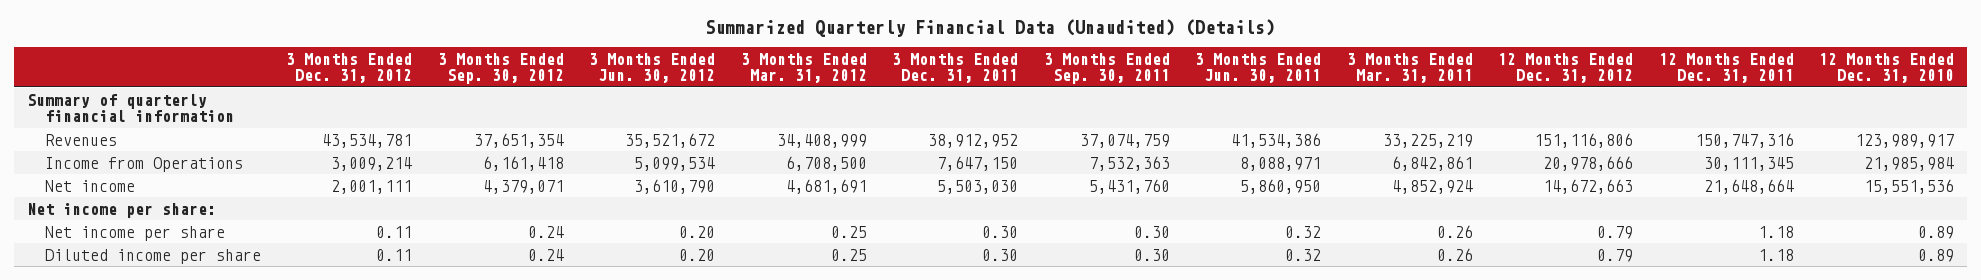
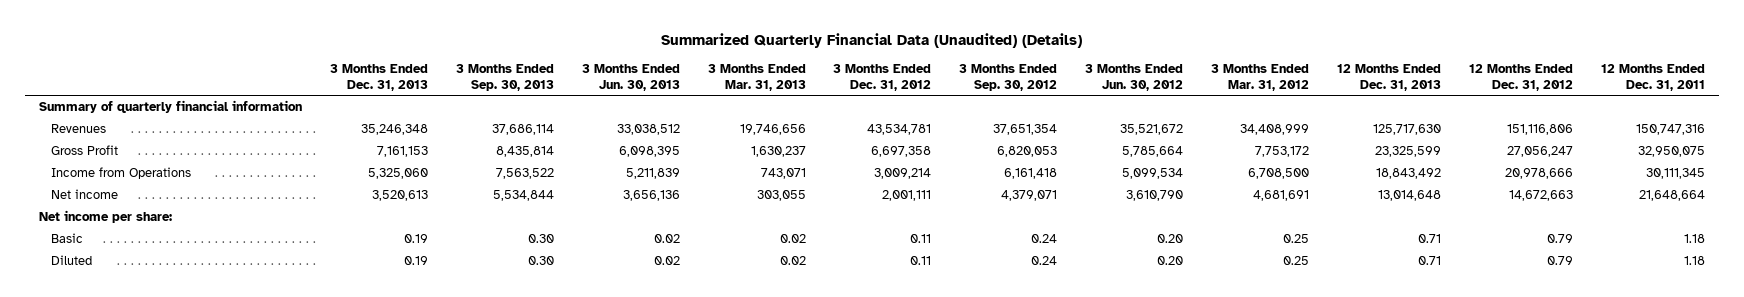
- | 3 Months Ended Dec. 31, 2012 | 3 Months Ended Sep. 30, 2012 | 3 Months Ended Jun. 30, 2012 | 3 Months Ended Mar. 31, 2012 | 3 Months Ended Dec. 31, 2011 | 3 Months Ended Sep. 30, 2011 | 3 Months Ended Jun. 30, 2011 | 3 Months Ended Mar. 31, 2011 | 12 Months Ended Dec. 31, 2012 | 12 Months Ended Dec. 31, 2011 | 12 Months Ended Dec. 31, 2010
+ | 3 Months Ended Dec. 31, 2013 | 3 Months Ended Sep. 30, 2013 | 3 Months Ended Jun. 30, 2013 | 3 Months Ended Mar. 31, 2013 | 3 Months Ended Dec. 31, 2012 | 3 Months Ended Sep. 30, 2012 | 3 Months Ended Jun. 30, 2012 | 3 Months Ended Mar. 31, 2012 | 12 Months Ended Dec. 31, 2013 | 12 Months Ended Dec. 31, 2012 | 12 Months Ended Dec. 31, 2011
+ Gross Profit | 7,161,153 | 8,435,814 | 6,098,395 | 1,630,237 | 6,697,358 | 6,820,053 | 5,785,664 | 7,753,172 | 23,325,599 | 27,056,247 | 32,950,075
- Net income per share | 0.11 | 0.24 | 0.20 | 0.25 | 0.30 | 0.30 | 0.32 | 0.26 | 0.79 | 1.18 | 0.89
- Diluted income per share | 0.11 | 0.24 | 0.20 | 0.25 | 0.30 | 0.30 | 0.32 | 0.26 | 0.79 | 1.18 | 0.89
+ Basic | 0.19 | 0.30 | 0.02 | 0.02 | 0.11 | 0.24 | 0.20 | 0.25 | 0.71 | 0.79 | 1.18
+ Diluted | 0.19 | 0.30 | 0.02 | 0.02 | 0.11 | 0.24 | 0.20 | 0.25 | 0.71 | 0.79 | 1.18

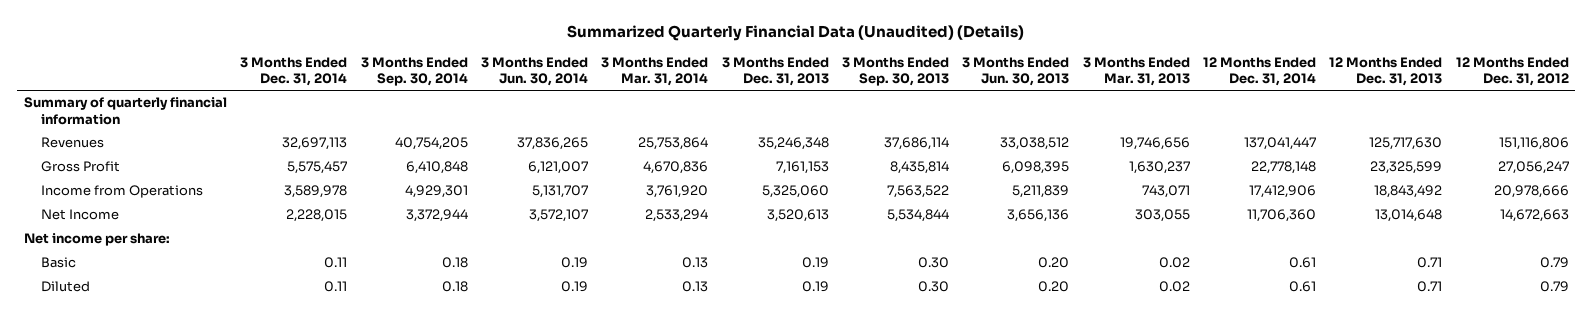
- | 3 Months Ended Dec. 31, 2013 | 3 Months Ended Sep. 30, 2013 | 3 Months Ended Jun. 30, 2013 | 3 Months Ended Mar. 31, 2013 | 3 Months Ended Dec. 31, 2012 | 3 Months Ended Sep. 30, 2012 | 3 Months Ended Jun. 30, 2012 | 3 Months Ended Mar. 31, 2012 | 12 Months Ended Dec. 31, 2013 | 12 Months Ended Dec. 31, 2012 | 12 Months Ended Dec. 31, 2011
+ | 3 Months Ended Dec. 31, 2014 | 3 Months Ended Sep. 30, 2014 | 3 Months Ended Jun. 30, 2014 | 3 Months Ended Mar. 31, 2014 | 3 Months Ended Dec. 31, 2013 | 3 Months Ended Sep. 30, 2013 | 3 Months Ended Jun. 30, 2013 | 3 Months Ended Mar. 31, 2013 | 12 Months Ended Dec. 31, 2014 | 12 Months Ended Dec. 31, 2013 | 12 Months Ended Dec. 31, 2012
- Net income | 3,520,613 | 5,534,844 | 3,656,136 | 303,055 | 2,001,111 | 4,379,071 | 3,610,790 | 4,681,691 | 13,014,648 | 14,672,663 | 21,648,664
+ Net Income | 2,228,015 | 3,372,944 | 3,572,107 | 2,533,294 | 3,520,613 | 5,534,844 | 3,656,136 | 303,055 | 11,706,360 | 13,014,648 | 14,672,663
- Basic | 0.19 | 0.30 | 0.02 | 0.02 | 0.11 | 0.24 | 0.20 | 0.25 | 0.71 | 0.79 | 1.18
- Diluted | 0.19 | 0.30 | 0.02 | 0.02 | 0.11 | 0.24 | 0.20 | 0.25 | 0.71 | 0.79 | 1.18
+ Basic | 0.11 | 0.18 | 0.19 | 0.13 | 0.19 | 0.30 | 0.20 | 0.02 | 0.61 | 0.71 | 0.79
+ Diluted | 0.11 | 0.18 | 0.19 | 0.13 | 0.19 | 0.30 | 0.20 | 0.02 | 0.61 | 0.71 | 0.79

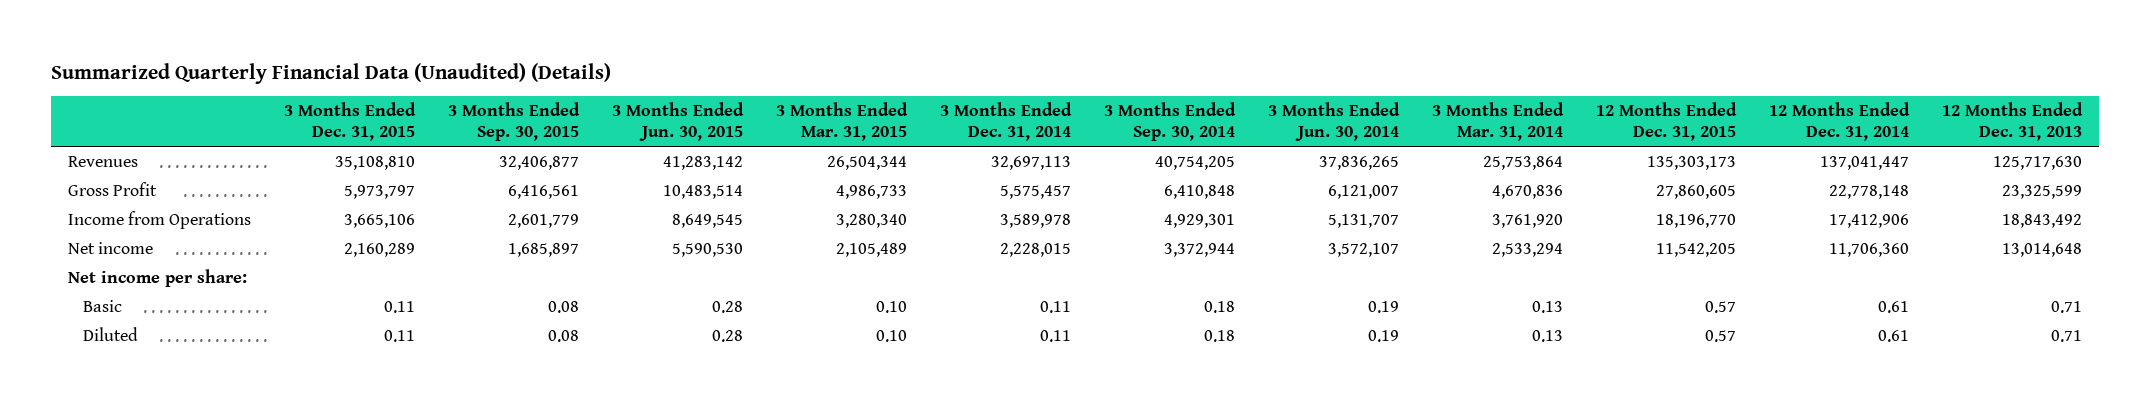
- | 3 Months Ended Dec. 31, 2014 | 3 Months Ended Sep. 30, 2014 | 3 Months Ended Jun. 30, 2014 | 3 Months Ended Mar. 31, 2014 | 3 Months Ended Dec. 31, 2013 | 3 Months Ended Sep. 30, 2013 | 3 Months Ended Jun. 30, 2013 | 3 Months Ended Mar. 31, 2013 | 12 Months Ended Dec. 31, 2014 | 12 Months Ended Dec. 31, 2013 | 12 Months Ended Dec. 31, 2012
+ | 3 Months Ended Dec. 31, 2015 | 3 Months Ended Sep. 30, 2015 | 3 Months Ended Jun. 30, 2015 | 3 Months Ended Mar. 31, 2015 | 3 Months Ended Dec. 31, 2014 | 3 Months Ended Sep. 30, 2014 | 3 Months Ended Jun. 30, 2014 | 3 Months Ended Mar. 31, 2014 | 12 Months Ended Dec. 31, 2015 | 12 Months Ended Dec. 31, 2014 | 12 Months Ended Dec. 31, 2013
- Summary of quarterly financial information
- Net Income | 2,228,015 | 3,372,944 | 3,572,107 | 2,533,294 | 3,520,613 | 5,534,844 | 3,656,136 | 303,055 | 11,706,360 | 13,014,648 | 14,672,663
+ Net income | 2,160,289 | 1,685,897 | 5,590,530 | 2,105,489 | 2,228,015 | 3,372,944 | 3,572,107 | 2,533,294 | 11,542,205 | 11,706,360 | 13,014,648

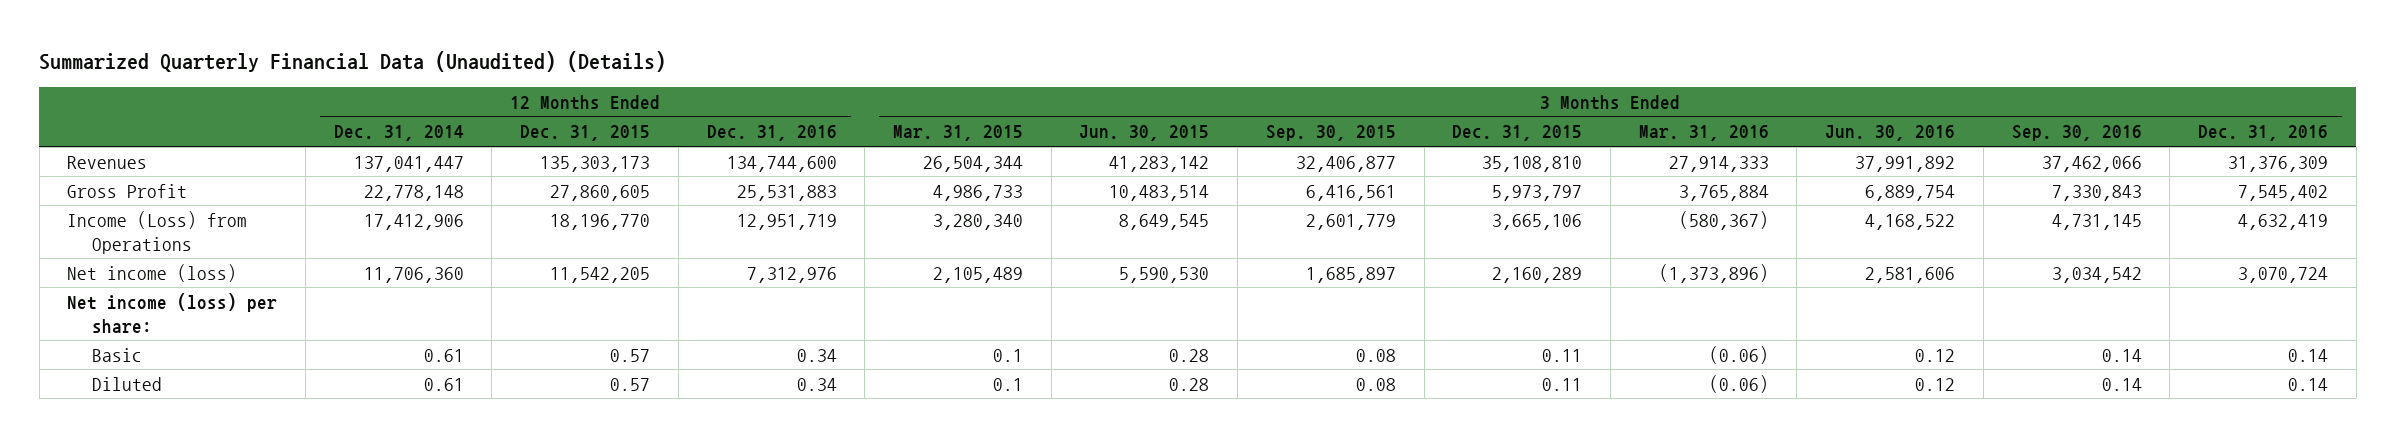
- | 3 Months Ended Dec. 31, 2015 | 3 Months Ended Sep. 30, 2015 | 3 Months Ended Jun. 30, 2015 | 3 Months Ended Mar. 31, 2015 | 3 Months Ended Dec. 31, 2014 | 3 Months Ended Sep. 30, 2014 | 3 Months Ended Jun. 30, 2014 | 3 Months Ended Mar. 31, 2014 | 12 Months Ended Dec. 31, 2015 | 12 Months Ended Dec. 31, 2014 | 12 Months Ended Dec. 31, 2013
+ | 12 Months Ended Dec. 31, 2014 | 12 Months Ended Dec. 31, 2015 | 12 Months Ended Dec. 31, 2016 | 3 Months Ended Mar. 31, 2015 | 3 Months Ended Jun. 30, 2015 | 3 Months Ended Sep. 30, 2015 | 3 Months Ended Dec. 31, 2015 | 3 Months Ended Mar. 31, 2016 | 3 Months Ended Jun. 30, 2016 | 3 Months Ended Sep. 30, 2016 | 3 Months Ended Dec. 31, 2016
- Income from Operations | 3,665,106 | 2,601,779 | 8,649,545 | 3,280,340 | 3,589,978 | 4,929,301 | 5,131,707 | 3,761,920 | 18,196,770 | 17,412,906 | 18,843,492
- Net income | 2,160,289 | 1,685,897 | 5,590,530 | 2,105,489 | 2,228,015 | 3,372,944 | 3,572,107 | 2,533,294 | 11,542,205 | 11,706,360 | 13,014,648
- Net income per share:
- Basic | 0.11 | 0.08 | 0.28 | 0.10 | 0.11 | 0.18 | 0.19 | 0.13 | 0.57 | 0.61 | 0.71
- Diluted | 0.11 | 0.08 | 0.28 | 0.10 | 0.11 | 0.18 | 0.19 | 0.13 | 0.57 | 0.61 | 0.71
+ Income (Loss) from Operations | 17,412,906 | 18,196,770 | 12,951,719 | 3,280,340 | 8,649,545 | 2,601,779 | 3,665,106 | (580,367) | 4,168,522 | 4,731,145 | 4,632,419
+ Net income (loss) | 11,706,360 | 11,542,205 | 7,312,976 | 2,105,489 | 5,590,530 | 1,685,897 | 2,160,289 | (1,373,896) | 2,581,606 | 3,034,542 | 3,070,724
+ Net income (loss) per share:
+ Basic | 0.61 | 0.57 | 0.34 | 0.1 | 0.28 | 0.08 | 0.11 | (0.06) | 0.12 | 0.14 | 0.14
+ Diluted | 0.61 | 0.57 | 0.34 | 0.1 | 0.28 | 0.08 | 0.11 | (0.06) | 0.12 | 0.14 | 0.14

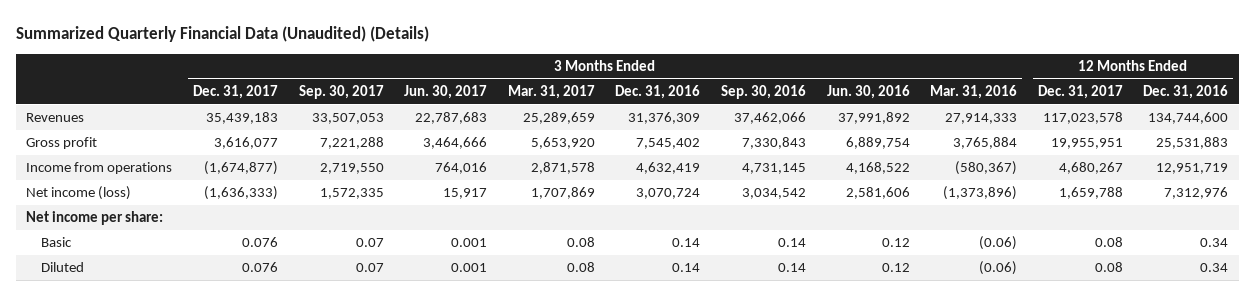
- | 12 Months Ended Dec. 31, 2014 | 12 Months Ended Dec. 31, 2015 | 12 Months Ended Dec. 31, 2016 | 3 Months Ended Mar. 31, 2015 | 3 Months Ended Jun. 30, 2015 | 3 Months Ended Sep. 30, 2015 | 3 Months Ended Dec. 31, 2015 | 3 Months Ended Mar. 31, 2016 | 3 Months Ended Jun. 30, 2016 | 3 Months Ended Sep. 30, 2016 | 3 Months Ended Dec. 31, 2016
+ | 3 Months Ended Dec. 31, 2017 | 3 Months Ended Sep. 30, 2017 | 3 Months Ended Jun. 30, 2017 | 3 Months Ended Mar. 31, 2017 | 3 Months Ended Dec. 31, 2016 | 3 Months Ended Sep. 30, 2016 | 3 Months Ended Jun. 30, 2016 | 3 Months Ended Mar. 31, 2016 | 12 Months Ended Dec. 31, 2017 | 12 Months Ended Dec. 31, 2016
- Gross Profit | 22,778,148 | 27,860,605 | 25,531,883 | 4,986,733 | 10,483,514 | 6,416,561 | 5,973,797 | 3,765,884 | 6,889,754 | 7,330,843 | 7,545,402
- Income (Loss) from Operations | 17,412,906 | 18,196,770 | 12,951,719 | 3,280,340 | 8,649,545 | 2,601,779 | 3,665,106 | (580,367) | 4,168,522 | 4,731,145 | 4,632,419
+ Gross profit | 3,616,077 | 7,221,288 | 3,464,666 | 5,653,920 | 7,545,402 | 7,330,843 | 6,889,754 | 3,765,884 | 19,955,951 | 25,531,883
+ Income from operations | (1,674,877) | 2,719,550 | 764,016 | 2,871,578 | 4,632,419 | 4,731,145 | 4,168,522 | (580,367) | 4,680,267 | 12,951,719
- Net income (loss) per share:
+ Net income per share:

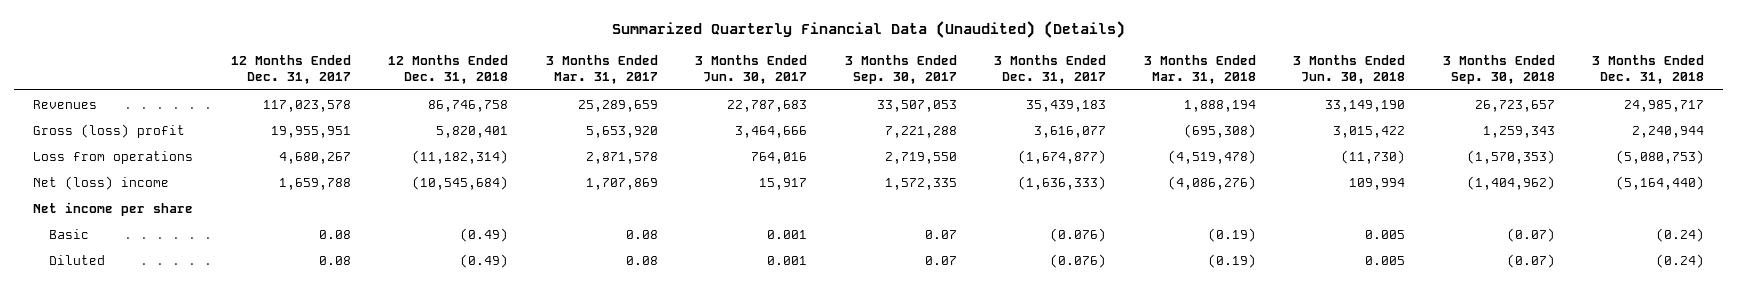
- | 3 Months Ended Dec. 31, 2017 | 3 Months Ended Sep. 30, 2017 | 3 Months Ended Jun. 30, 2017 | 3 Months Ended Mar. 31, 2017 | 3 Months Ended Dec. 31, 2016 | 3 Months Ended Sep. 30, 2016 | 3 Months Ended Jun. 30, 2016 | 3 Months Ended Mar. 31, 2016 | 12 Months Ended Dec. 31, 2017 | 12 Months Ended Dec. 31, 2016
+ | 12 Months Ended Dec. 31, 2017 | 12 Months Ended Dec. 31, 2018 | 3 Months Ended Mar. 31, 2017 | 3 Months Ended Jun. 30, 2017 | 3 Months Ended Sep. 30, 2017 | 3 Months Ended Dec. 31, 2017 | 3 Months Ended Mar. 31, 2018 | 3 Months Ended Jun. 30, 2018 | 3 Months Ended Sep. 30, 2018 | 3 Months Ended Dec. 31, 2018
- Gross profit | 3,616,077 | 7,221,288 | 3,464,666 | 5,653,920 | 7,545,402 | 7,330,843 | 6,889,754 | 3,765,884 | 19,955,951 | 25,531,883
- Income from operations | (1,674,877) | 2,719,550 | 764,016 | 2,871,578 | 4,632,419 | 4,731,145 | 4,168,522 | (580,367) | 4,680,267 | 12,951,719
- Net income (loss) | (1,636,333) | 1,572,335 | 15,917 | 1,707,869 | 3,070,724 | 3,034,542 | 2,581,606 | (1,373,896) | 1,659,788 | 7,312,976
- Net income per share:
- Basic | 0.076 | 0.07 | 0.001 | 0.08 | 0.14 | 0.14 | 0.12 | (0.06) | 0.08 | 0.34
- Diluted | 0.076 | 0.07 | 0.001 | 0.08 | 0.14 | 0.14 | 0.12 | (0.06) | 0.08 | 0.34
+ Gross (loss) profit | 19,955,951 | 5,820,401 | 5,653,920 | 3,464,666 | 7,221,288 | 3,616,077 | (695,308) | 3,015,422 | 1,259,343 | 2,240,944
+ Loss from operations | 4,680,267 | (11,182,314) | 2,871,578 | 764,016 | 2,719,550 | (1,674,877) | (4,519,478) | (11,730) | (1,570,353) | (5,080,753)
+ Net (loss) income | 1,659,788 | (10,545,684) | 1,707,869 | 15,917 | 1,572,335 | (1,636,333) | (4,086,276) | 109,994 | (1,404,962) | (5,164,440)
+ Net income per share
+ Basic | 0.08 | (0.49) | 0.08 | 0.001 | 0.07 | (0.076) | (0.19) | 0.005 | (0.07) | (0.24)
+ Diluted | 0.08 | (0.49) | 0.08 | 0.001 | 0.07 | (0.076) | (0.19) | 0.005 | (0.07) | (0.24)

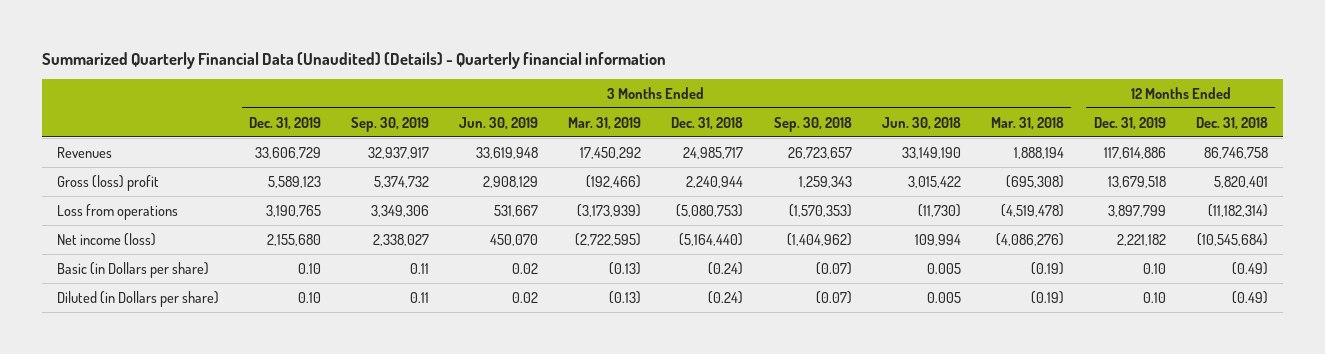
- Summarized Quarterly Financial Data (Unaudited) (Details)
+ Summarized Quarterly Financial Data (Unaudited) (Details) - Quarterly financial information
- | 12 Months Ended Dec. 31, 2017 | 12 Months Ended Dec. 31, 2018 | 3 Months Ended Mar. 31, 2017 | 3 Months Ended Jun. 30, 2017 | 3 Months Ended Sep. 30, 2017 | 3 Months Ended Dec. 31, 2017 | 3 Months Ended Mar. 31, 2018 | 3 Months Ended Jun. 30, 2018 | 3 Months Ended Sep. 30, 2018 | 3 Months Ended Dec. 31, 2018
+ | 3 Months Ended Dec. 31, 2019 | 3 Months Ended Sep. 30, 2019 | 3 Months Ended Jun. 30, 2019 | 3 Months Ended Mar. 31, 2019 | 3 Months Ended Dec. 31, 2018 | 3 Months Ended Sep. 30, 2018 | 3 Months Ended Jun. 30, 2018 | 3 Months Ended Mar. 31, 2018 | 12 Months Ended Dec. 31, 2019 | 12 Months Ended Dec. 31, 2018
- Net (loss) income | 1,659,788 | (10,545,684) | 1,707,869 | 15,917 | 1,572,335 | (1,636,333) | (4,086,276) | 109,994 | (1,404,962) | (5,164,440)
- Net income per share
- Basic | 0.08 | (0.49) | 0.08 | 0.001 | 0.07 | (0.076) | (0.19) | 0.005 | (0.07) | (0.24)
- Diluted | 0.08 | (0.49) | 0.08 | 0.001 | 0.07 | (0.076) | (0.19) | 0.005 | (0.07) | (0.24)
+ Net income (loss) | 2,155,680 | 2,338,027 | 450,070 | (2,722,595) | (5,164,440) | (1,404,962) | 109,994 | (4,086,276) | 2,221,182 | (10,545,684)
+ Basic (in Dollars per share) | 0.10 | 0.11 | 0.02 | (0.13) | (0.24) | (0.07) | 0.005 | (0.19) | 0.10 | (0.49)
+ Diluted (in Dollars per share) | 0.10 | 0.11 | 0.02 | (0.13) | (0.24) | (0.07) | 0.005 | (0.19) | 0.10 | (0.49)

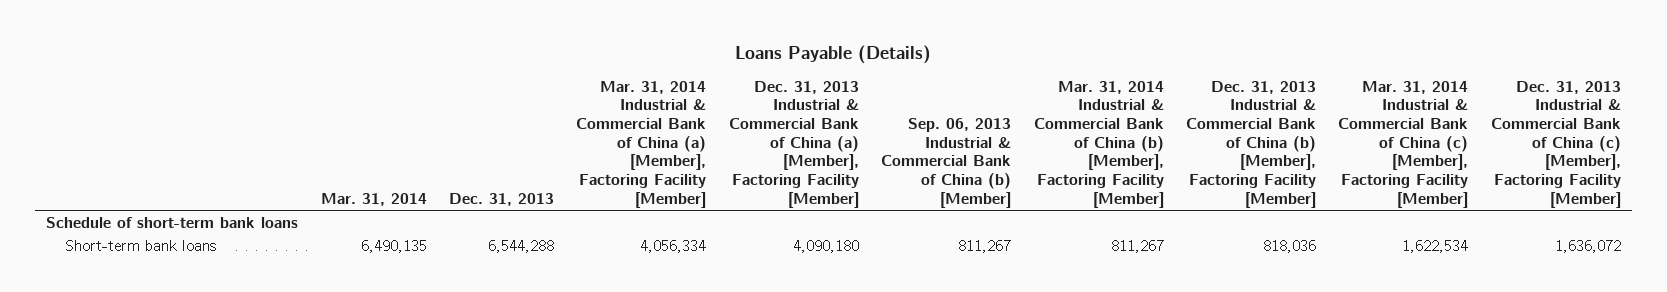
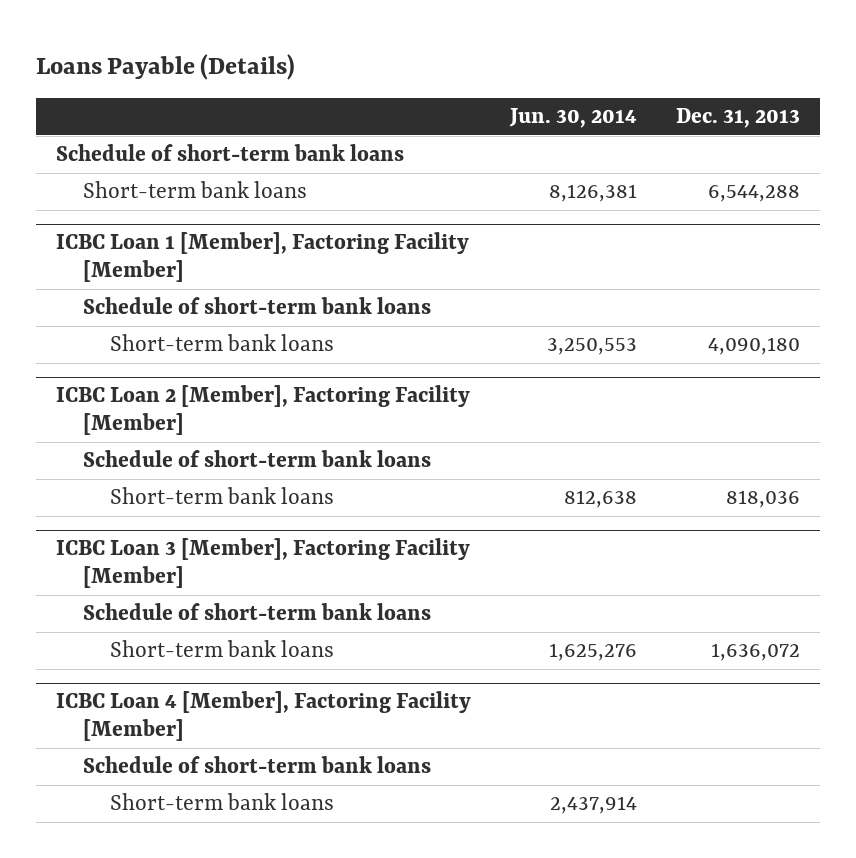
- | Mar. 31, 2014 | Dec. 31, 2013 | Mar. 31, 2014 Industrial & Commercial Bank of China (a) [Member], Factoring Facility [Member] | Dec. 31, 2013 Industrial & Commercial Bank of China (a) [Member], Factoring Facility [Member] | Sep. 06, 2013 Industrial & Commercial Bank of China (b) [Member] | Mar. 31, 2014 Industrial & Commercial Bank of China (b) [Member], Factoring Facility [Member] | Dec. 31, 2013 Industrial & Commercial Bank of China (b) [Member], Factoring Facility [Member] | Mar. 31, 2014 Industrial & Commercial Bank of China (c) [Member], Factoring Facility [Member] | Dec. 31, 2013 Industrial & Commercial Bank of China (c) [Member], Factoring Facility [Member]
+ | Jun. 30, 2014 | Dec. 31, 2013
+ ICBC Loan 1 [Member], Factoring Facility [Member]
+ Schedule of short-term bank loans
+ Short-term bank loans | 3,250,553 | 4,090,180
+ ICBC Loan 2 [Member], Factoring Facility [Member]
+ Schedule of short-term bank loans
+ Short-term bank loans | 812,638 | 818,036
+ ICBC Loan 3 [Member], Factoring Facility [Member]
+ Schedule of short-term bank loans
+ Short-term bank loans | 1,625,276 | 1,636,072
+ ICBC Loan 4 [Member], Factoring Facility [Member]
+ Schedule of short-term bank loans
+ Short-term bank loans | 2,437,914 |

